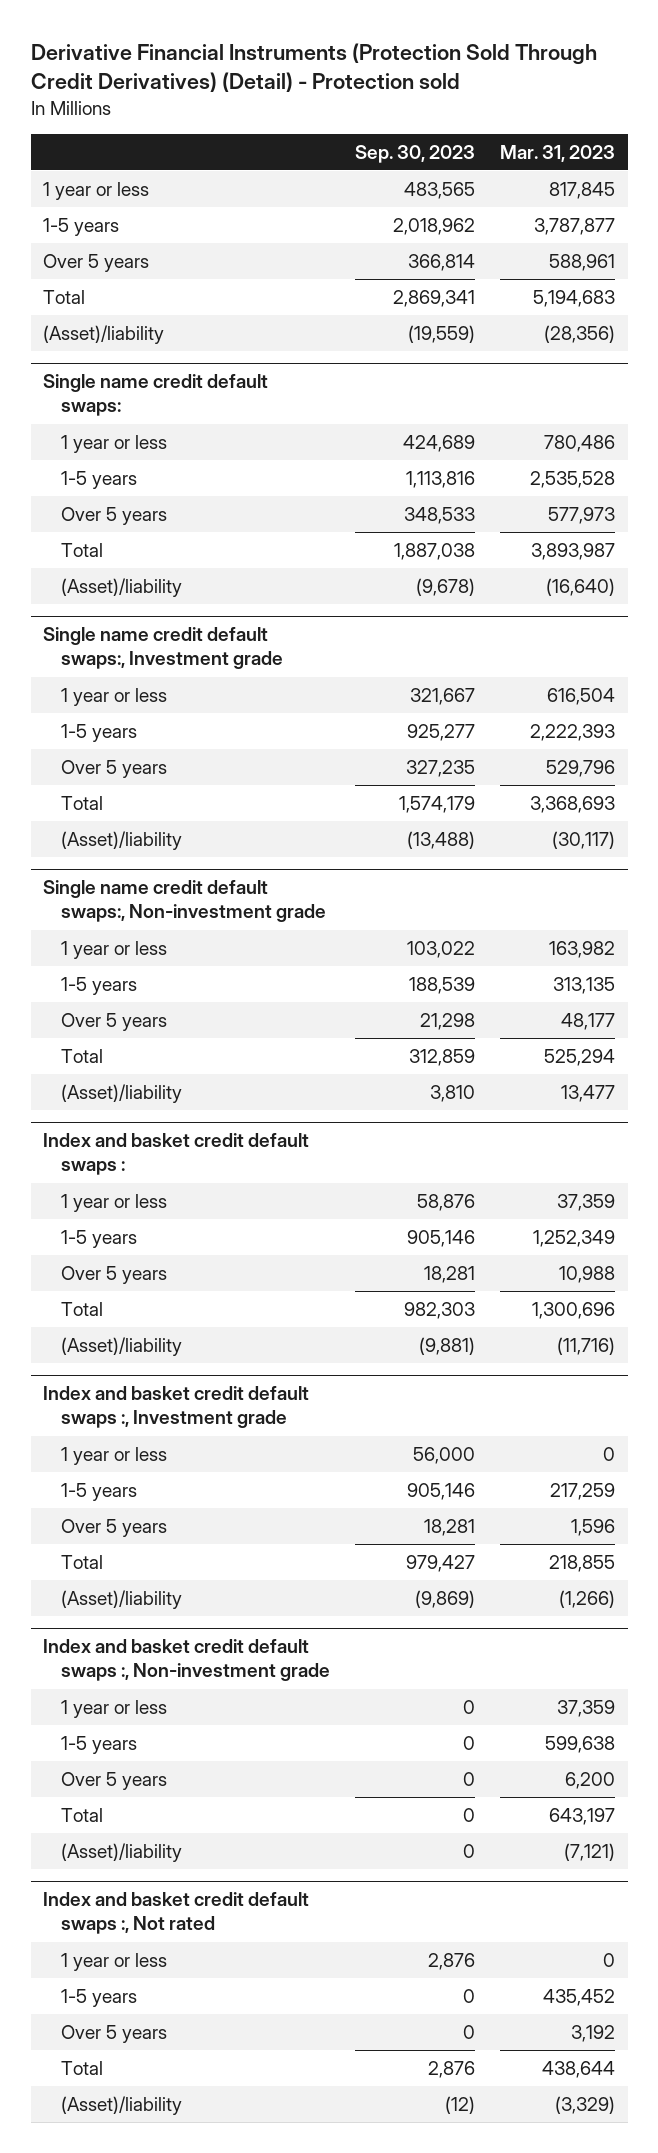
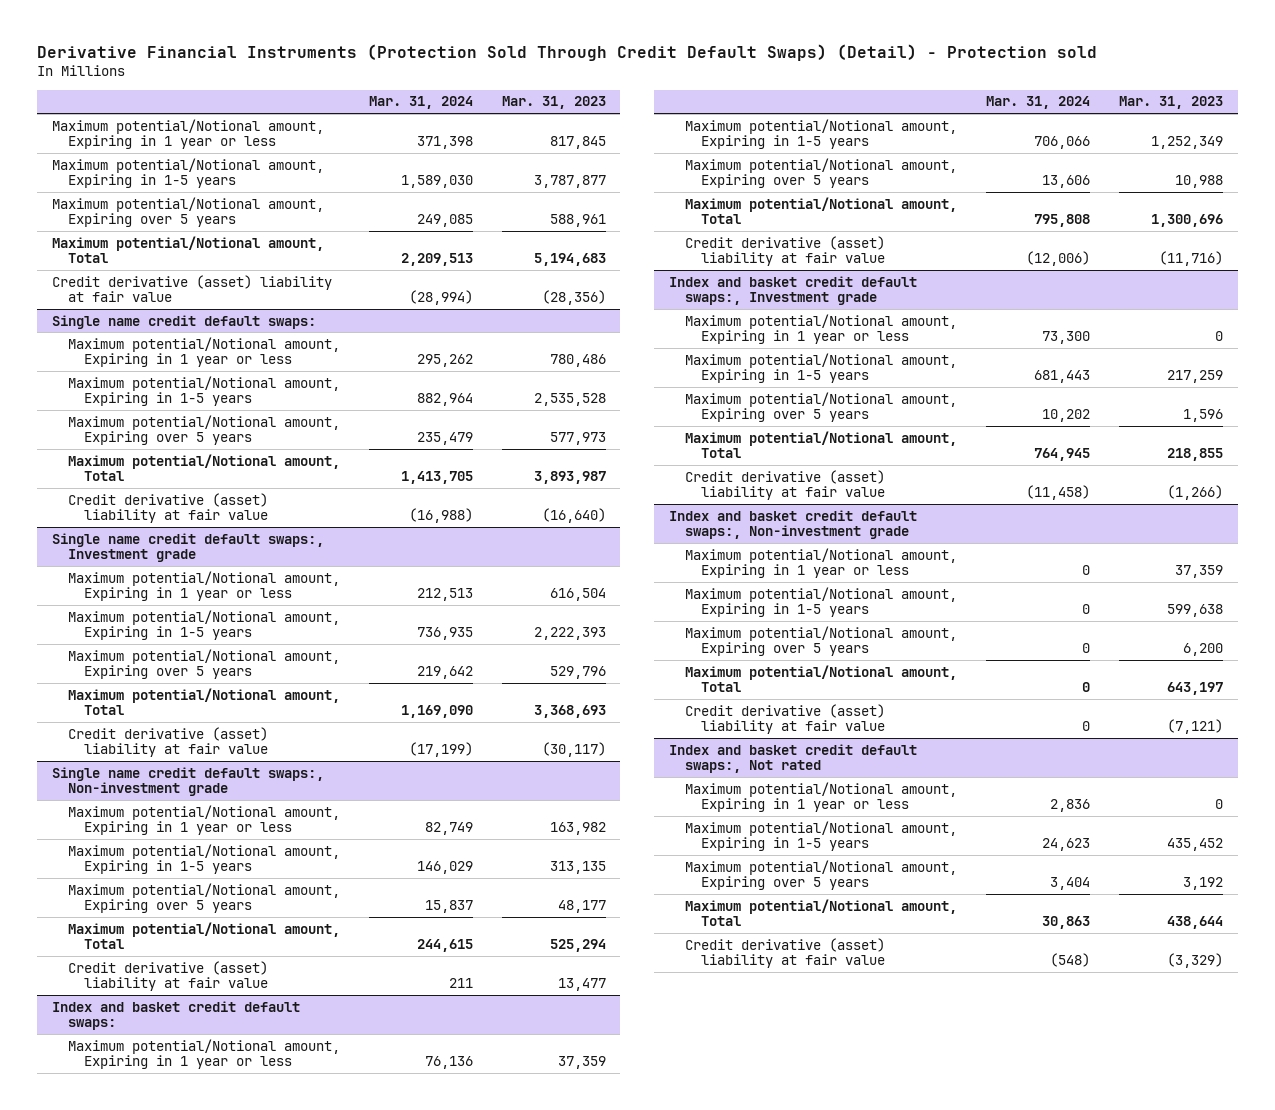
- Derivative Financial Instruments (Protection Sold Through Credit Derivatives) (Detail) - Protection sold
+ Derivative Financial Instruments (Protection Sold Through Credit Default Swaps) (Detail) - Protection sold
- | Sep. 30, 2023 | Mar. 31, 2023
+ | Mar. 31, 2024 | Mar. 31, 2023
- 1 year or less | 483,565 | 817,845
- 1-5 years | 2,018,962 | 3,787,877
- Over 5 years | 366,814 | 588,961
- Total | 2,869,341 | 5,194,683
- (Asset)/liability | (19,559) | (28,356)
+ Maximum potential/Notional amount, Expiring in 1 year or less | 371,398 | 817,845
+ Maximum potential/Notional amount, Expiring in 1-5 years | 1,589,030 | 3,787,877
+ Maximum potential/Notional amount, Expiring over 5 years | 249,085 | 588,961
+ Maximum potential/Notional amount, Total | 2,209,513 | 5,194,683
+ Credit derivative (asset) liability at fair value | (28,994) | (28,356)
@ Single name credit default swaps:
- 1 year or less | 424,689 | 780,486
- 1-5 years | 1,113,816 | 2,535,528
- Over 5 years | 348,533 | 577,973
- Total | 1,887,038 | 3,893,987
- (Asset)/liability | (9,678) | (16,640)
+ Maximum potential/Notional amount, Expiring in 1 year or less | 295,262 | 780,486
+ Maximum potential/Notional amount, Expiring in 1-5 years | 882,964 | 2,535,528
+ Maximum potential/Notional amount, Expiring over 5 years | 235,479 | 577,973
+ Maximum potential/Notional amount, Total | 1,413,705 | 3,893,987
+ Credit derivative (asset) liability at fair value | (16,988) | (16,640)
@ Single name credit default swaps:, Investment grade
- 1 year or less | 321,667 | 616,504
- 1-5 years | 925,277 | 2,222,393
- Over 5 years | 327,235 | 529,796
- Total | 1,574,179 | 3,368,693
- (Asset)/liability | (13,488) | (30,117)
+ Maximum potential/Notional amount, Expiring in 1 year or less | 212,513 | 616,504
+ Maximum potential/Notional amount, Expiring in 1-5 years | 736,935 | 2,222,393
+ Maximum potential/Notional amount, Expiring over 5 years | 219,642 | 529,796
+ Maximum potential/Notional amount, Total | 1,169,090 | 3,368,693
+ Credit derivative (asset) liability at fair value | (17,199) | (30,117)
@ Single name credit default swaps:, Non-investment grade
- 1 year or less | 103,022 | 163,982
- 1-5 years | 188,539 | 313,135
- Over 5 years | 21,298 | 48,177
- Total | 312,859 | 525,294
- (Asset)/liability | 3,810 | 13,477
- Index and basket credit default swaps :
- 1 year or less | 58,876 | 37,359
- 1-5 years | 905,146 | 1,252,349
- Over 5 years | 18,281 | 10,988
- Total | 982,303 | 1,300,696
- (Asset)/liability | (9,881) | (11,716)
- Index and basket credit default swaps :, Investment grade
- 1 year or less | 56,000 | 0
- 1-5 years | 905,146 | 217,259
- Over 5 years | 18,281 | 1,596
- Total | 979,427 | 218,855
- (Asset)/liability | (9,869) | (1,266)
- Index and basket credit default swaps :, Non-investment grade
- 1 year or less | 0 | 37,359
- 1-5 years | 0 | 599,638
- Over 5 years | 0 | 6,200
- Total | 0 | 643,197
- (Asset)/liability | 0 | (7,121)
- Index and basket credit default swaps :, Not rated
- 1 year or less | 2,876 | 0
- 1-5 years | 0 | 435,452
- Over 5 years | 0 | 3,192
- Total | 2,876 | 438,644
- (Asset)/liability | (12) | (3,329)
@ Single name credit default swaps:, Non-investment grade
+ Maximum potential/Notional amount, Expiring in 1 year or less | 82,749 | 163,982
+ Maximum potential/Notional amount, Expiring in 1-5 years | 146,029 | 313,135
+ Maximum potential/Notional amount, Expiring over 5 years | 15,837 | 48,177
+ Maximum potential/Notional amount, Total | 244,615 | 525,294
+ Credit derivative (asset) liability at fair value | 211 | 13,477
+ Index and basket credit default swaps:
+ Maximum potential/Notional amount, Expiring in 1 year or less | 76,136 | 37,359
+ Maximum potential/Notional amount, Expiring in 1-5 years | 706,066 | 1,252,349
+ Maximum potential/Notional amount, Expiring over 5 years | 13,606 | 10,988
+ Maximum potential/Notional amount, Total | 795,808 | 1,300,696
+ Credit derivative (asset) liability at fair value | (12,006) | (11,716)
+ Index and basket credit default swaps:, Investment grade
+ Maximum potential/Notional amount, Expiring in 1 year or less | 73,300 | 0
+ Maximum potential/Notional amount, Expiring in 1-5 years | 681,443 | 217,259
+ Maximum potential/Notional amount, Expiring over 5 years | 10,202 | 1,596
+ Maximum potential/Notional amount, Total | 764,945 | 218,855
+ Credit derivative (asset) liability at fair value | (11,458) | (1,266)
+ Index and basket credit default swaps:, Non-investment grade
+ Maximum potential/Notional amount, Expiring in 1 year or less | 0 | 37,359
+ Maximum potential/Notional amount, Expiring in 1-5 years | 0 | 599,638
+ Maximum potential/Notional amount, Expiring over 5 years | 0 | 6,200
+ Maximum potential/Notional amount, Total | 0 | 643,197
+ Credit derivative (asset) liability at fair value | 0 | (7,121)
+ Index and basket credit default swaps:, Not rated
+ Maximum potential/Notional amount, Expiring in 1 year or less | 2,836 | 0
+ Maximum potential/Notional amount, Expiring in 1-5 years | 24,623 | 435,452
+ Maximum potential/Notional amount, Expiring over 5 years | 3,404 | 3,192
+ Maximum potential/Notional amount, Total | 30,863 | 438,644
+ Credit derivative (asset) liability at fair value | (548) | (3,329)

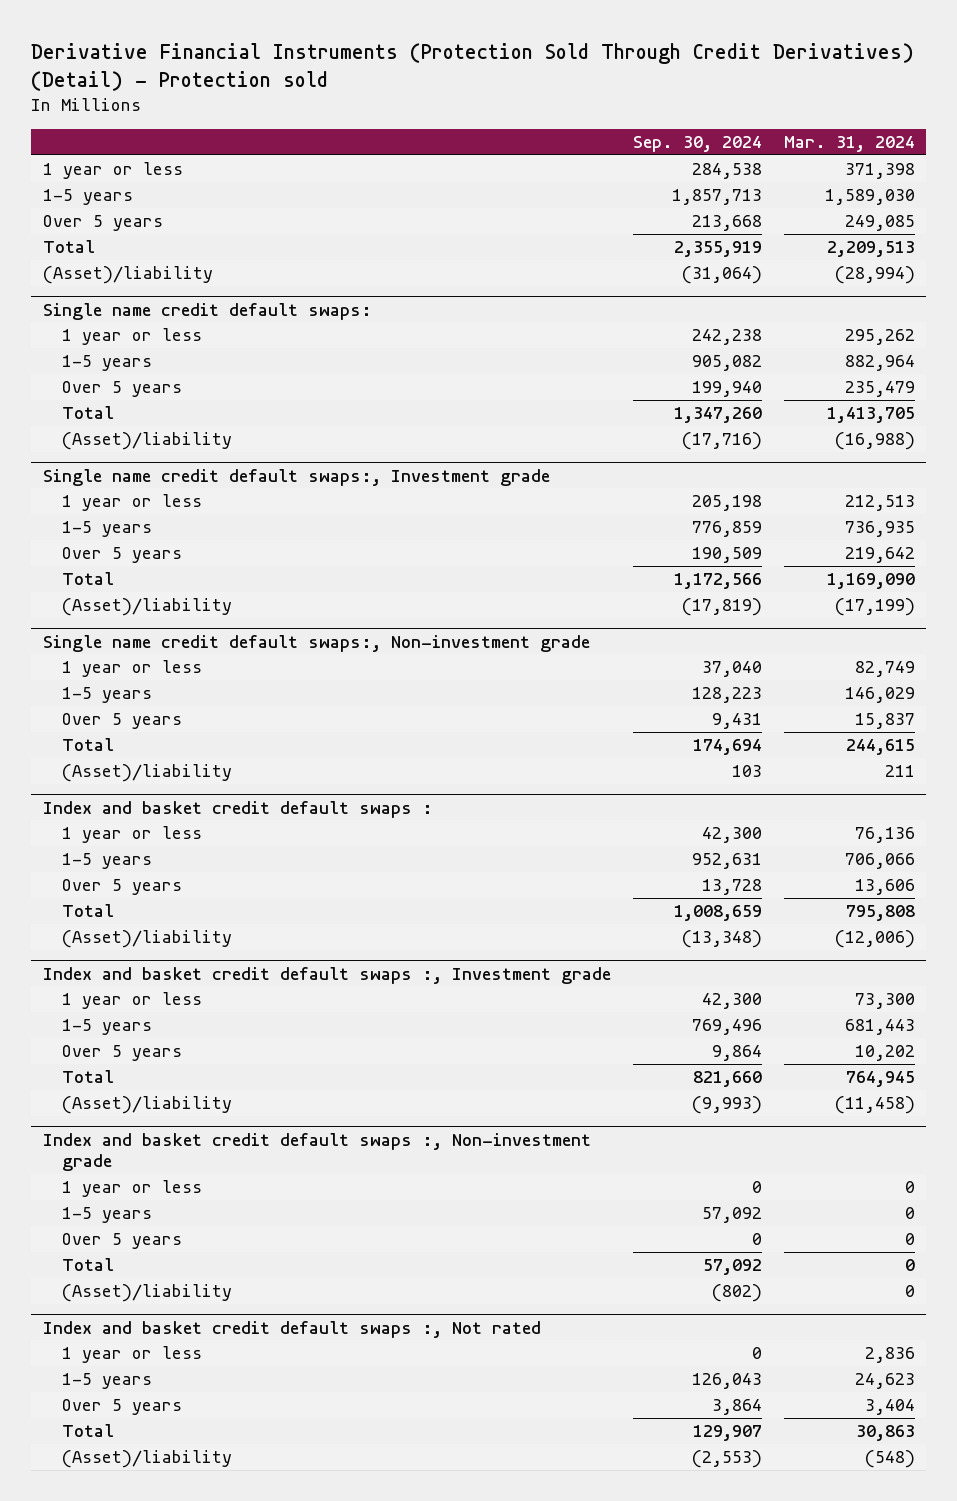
- Derivative Financial Instruments (Protection Sold Through Credit Default Swaps) (Detail) - Protection sold
+ Derivative Financial Instruments (Protection Sold Through Credit Derivatives) (Detail) - Protection sold
- | Mar. 31, 2024 | Mar. 31, 2023
+ | Sep. 30, 2024 | Mar. 31, 2024
- Maximum potential/Notional amount, Expiring in 1 year or less | 371,398 | 817,845
- Maximum potential/Notional amount, Expiring in 1-5 years | 1,589,030 | 3,787,877
- Maximum potential/Notional amount, Expiring over 5 years | 249,085 | 588,961
- Maximum potential/Notional amount, Total | 2,209,513 | 5,194,683
- Credit derivative (asset) liability at fair value | (28,994) | (28,356)
+ 1 year or less | 284,538 | 371,398
+ 1-5 years | 1,857,713 | 1,589,030
+ Over 5 years | 213,668 | 249,085
+ Total | 2,355,919 | 2,209,513
+ (Asset)/liability | (31,064) | (28,994)
@ Single name credit default swaps:
- Maximum potential/Notional amount, Expiring in 1 year or less | 295,262 | 780,486
- Maximum potential/Notional amount, Expiring in 1-5 years | 882,964 | 2,535,528
- Maximum potential/Notional amount, Expiring over 5 years | 235,479 | 577,973
- Maximum potential/Notional amount, Total | 1,413,705 | 3,893,987
- Credit derivative (asset) liability at fair value | (16,988) | (16,640)
+ 1 year or less | 242,238 | 295,262
+ 1-5 years | 905,082 | 882,964
+ Over 5 years | 199,940 | 235,479
+ Total | 1,347,260 | 1,413,705
+ (Asset)/liability | (17,716) | (16,988)
@ Single name credit default swaps:, Investment grade
- Maximum potential/Notional amount, Expiring in 1 year or less | 212,513 | 616,504
- Maximum potential/Notional amount, Expiring in 1-5 years | 736,935 | 2,222,393
- Maximum potential/Notional amount, Expiring over 5 years | 219,642 | 529,796
- Maximum potential/Notional amount, Total | 1,169,090 | 3,368,693
- Credit derivative (asset) liability at fair value | (17,199) | (30,117)
+ 1 year or less | 205,198 | 212,513
+ 1-5 years | 776,859 | 736,935
+ Over 5 years | 190,509 | 219,642
+ Total | 1,172,566 | 1,169,090
+ (Asset)/liability | (17,819) | (17,199)
@ Single name credit default swaps:, Non-investment grade
- Maximum potential/Notional amount, Expiring in 1 year or less | 82,749 | 163,982
- Maximum potential/Notional amount, Expiring in 1-5 years | 146,029 | 313,135
- Maximum potential/Notional amount, Expiring over 5 years | 15,837 | 48,177
- Maximum potential/Notional amount, Total | 244,615 | 525,294
- Credit derivative (asset) liability at fair value | 211 | 13,477
- Index and basket credit default swaps:
- Maximum potential/Notional amount, Expiring in 1 year or less | 76,136 | 37,359
- Maximum potential/Notional amount, Expiring in 1-5 years | 706,066 | 1,252,349
- Maximum potential/Notional amount, Expiring over 5 years | 13,606 | 10,988
- Maximum potential/Notional amount, Total | 795,808 | 1,300,696
- Credit derivative (asset) liability at fair value | (12,006) | (11,716)
- Index and basket credit default swaps:, Investment grade
- Maximum potential/Notional amount, Expiring in 1 year or less | 73,300 | 0
- Maximum potential/Notional amount, Expiring in 1-5 years | 681,443 | 217,259
- Maximum potential/Notional amount, Expiring over 5 years | 10,202 | 1,596
- Maximum potential/Notional amount, Total | 764,945 | 218,855
- Credit derivative (asset) liability at fair value | (11,458) | (1,266)
- Index and basket credit default swaps:, Non-investment grade
- Maximum potential/Notional amount, Expiring in 1 year or less | 0 | 37,359
- Maximum potential/Notional amount, Expiring in 1-5 years | 0 | 599,638
- Maximum potential/Notional amount, Expiring over 5 years | 0 | 6,200
- Maximum potential/Notional amount, Total | 0 | 643,197
- Credit derivative (asset) liability at fair value | 0 | (7,121)
- Index and basket credit default swaps:, Not rated
- Maximum potential/Notional amount, Expiring in 1 year or less | 2,836 | 0
- Maximum potential/Notional amount, Expiring in 1-5 years | 24,623 | 435,452
- Maximum potential/Notional amount, Expiring over 5 years | 3,404 | 3,192
- Maximum potential/Notional amount, Total | 30,863 | 438,644
- Credit derivative (asset) liability at fair value | (548) | (3,329)
@ Single name credit default swaps:, Non-investment grade
+ 1 year or less | 37,040 | 82,749
+ 1-5 years | 128,223 | 146,029
+ Over 5 years | 9,431 | 15,837
+ Total | 174,694 | 244,615
+ (Asset)/liability | 103 | 211
+ Index and basket credit default swaps :
+ 1 year or less | 42,300 | 76,136
+ 1-5 years | 952,631 | 706,066
+ Over 5 years | 13,728 | 13,606
+ Total | 1,008,659 | 795,808
+ (Asset)/liability | (13,348) | (12,006)
+ Index and basket credit default swaps :, Investment grade
+ 1 year or less | 42,300 | 73,300
+ 1-5 years | 769,496 | 681,443
+ Over 5 years | 9,864 | 10,202
+ Total | 821,660 | 764,945
+ (Asset)/liability | (9,993) | (11,458)
+ Index and basket credit default swaps :, Non-investment grade
+ 1 year or less | 0 | 0
+ 1-5 years | 57,092 | 0
+ Over 5 years | 0 | 0
+ Total | 57,092 | 0
+ (Asset)/liability | (802) | 0
+ Index and basket credit default swaps :, Not rated
+ 1 year or less | 0 | 2,836
+ 1-5 years | 126,043 | 24,623
+ Over 5 years | 3,864 | 3,404
+ Total | 129,907 | 30,863
+ (Asset)/liability | (2,553) | (548)

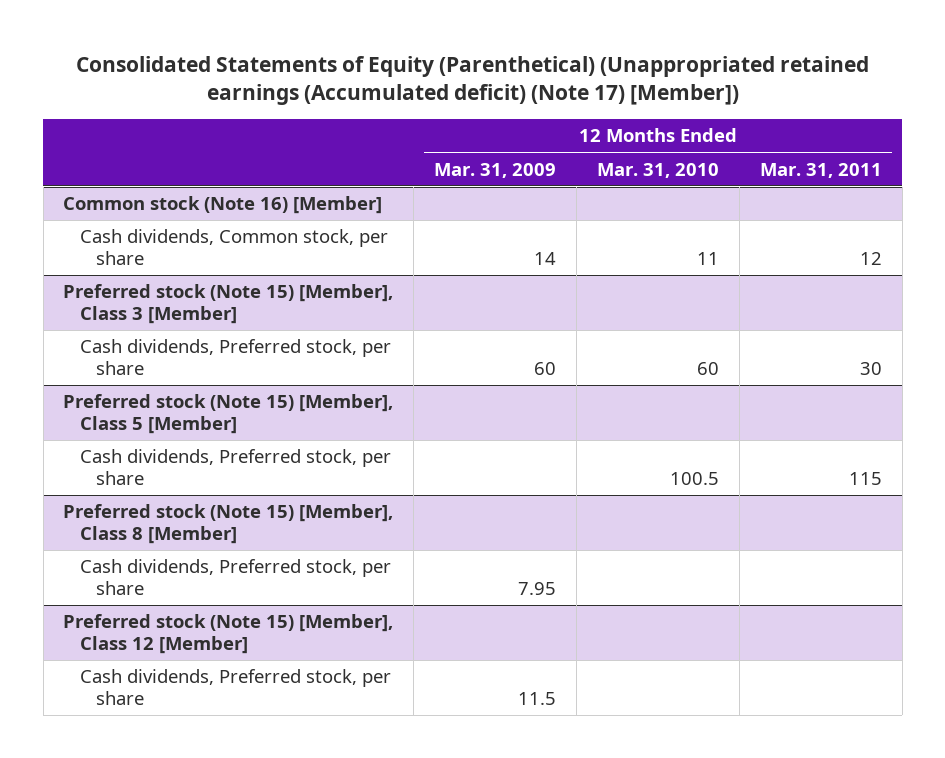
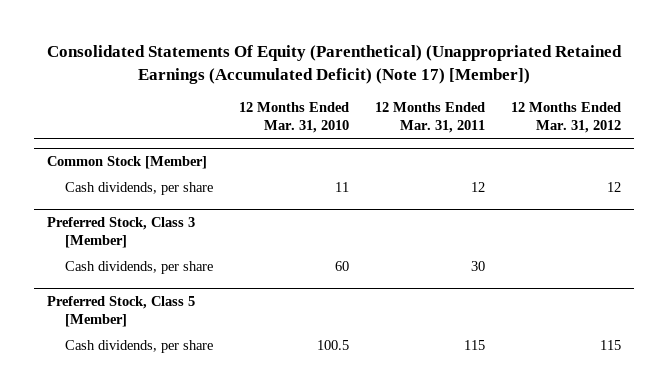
- Consolidated Statements of Equity (Parenthetical) (Unappropriated retained earnings (Accumulated deficit) (Note 17) [Member])
+ Consolidated Statements Of Equity (Parenthetical) (Unappropriated Retained Earnings (Accumulated Deficit) (Note 17) [Member])
- | 12 Months Ended Mar. 31, 2009 | 12 Months Ended Mar. 31, 2010 | 12 Months Ended Mar. 31, 2011
+ | 12 Months Ended Mar. 31, 2010 | 12 Months Ended Mar. 31, 2011 | 12 Months Ended Mar. 31, 2012
- Common stock (Note 16) [Member]
- Cash dividends, Common stock, per share | 14 | 11 | 12
- Preferred stock (Note 15) [Member], Class 3 [Member]
- Cash dividends, Preferred stock, per share | 60 | 60 | 30
- Preferred stock (Note 15) [Member], Class 5 [Member]
- Cash dividends, Preferred stock, per share | | 100.5 | 115
- Preferred stock (Note 15) [Member], Class 8 [Member]
- Cash dividends, Preferred stock, per share | 7.95 | |
- Preferred stock (Note 15) [Member], Class 12 [Member]
- Cash dividends, Preferred stock, per share | 11.5 | |
+ Common Stock [Member]
+ Cash dividends, per share | 11 | 12 | 12
+ Preferred Stock, Class 3 [Member]
+ Cash dividends, per share | 60 | 30 |
+ Preferred Stock, Class 5 [Member]
+ Cash dividends, per share | 100.5 | 115 | 115

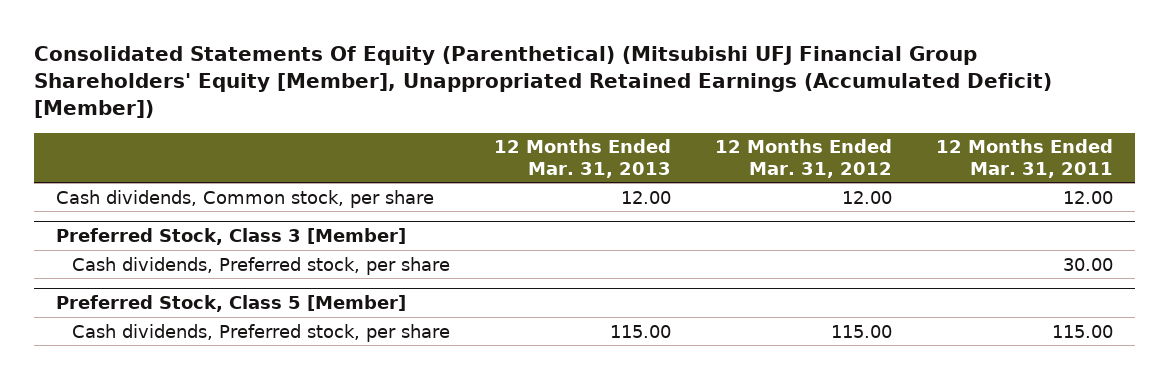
- Consolidated Statements Of Equity (Parenthetical) (Unappropriated Retained Earnings (Accumulated Deficit) (Note 17) [Member])
+ Consolidated Statements Of Equity (Parenthetical) (Mitsubishi UFJ Financial Group Shareholders' Equity [Member], Unappropriated Retained Earnings (Accumulated Deficit) [Member])
- | 12 Months Ended Mar. 31, 2010 | 12 Months Ended Mar. 31, 2011 | 12 Months Ended Mar. 31, 2012
+ | 12 Months Ended Mar. 31, 2013 | 12 Months Ended Mar. 31, 2012 | 12 Months Ended Mar. 31, 2011
- Common Stock [Member]
- Cash dividends, per share | 11 | 12 | 12
+ Cash dividends, Common stock, per share | 12.00 | 12.00 | 12.00
@ Preferred Stock, Class 3 [Member]
- Cash dividends, per share | 60 | 30 |
+ Cash dividends, Preferred stock, per share | | | 30.00
@ Preferred Stock, Class 5 [Member]
- Cash dividends, per share | 100.5 | 115 | 115
+ Cash dividends, Preferred stock, per share | 115.00 | 115.00 | 115.00

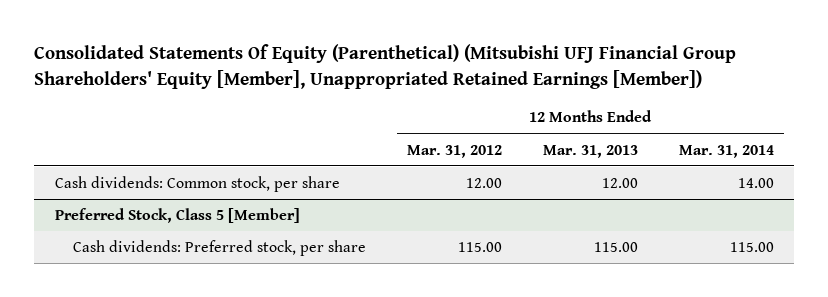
- Consolidated Statements Of Equity (Parenthetical) (Mitsubishi UFJ Financial Group Shareholders' Equity [Member], Unappropriated Retained Earnings (Accumulated Deficit) [Member])
+ Consolidated Statements Of Equity (Parenthetical) (Mitsubishi UFJ Financial Group Shareholders' Equity [Member], Unappropriated Retained Earnings [Member])
- | 12 Months Ended Mar. 31, 2013 | 12 Months Ended Mar. 31, 2012 | 12 Months Ended Mar. 31, 2011
+ | 12 Months Ended Mar. 31, 2012 | 12 Months Ended Mar. 31, 2013 | 12 Months Ended Mar. 31, 2014
- Cash dividends, Common stock, per share | 12.00 | 12.00 | 12.00
- Preferred Stock, Class 3 [Member]
- Cash dividends, Preferred stock, per share | | | 30.00
+ Cash dividends: Common stock, per share | 12.00 | 12.00 | 14.00
@ Preferred Stock, Class 5 [Member]
- Cash dividends, Preferred stock, per share | 115.00 | 115.00 | 115.00
+ Cash dividends: Preferred stock, per share | 115.00 | 115.00 | 115.00

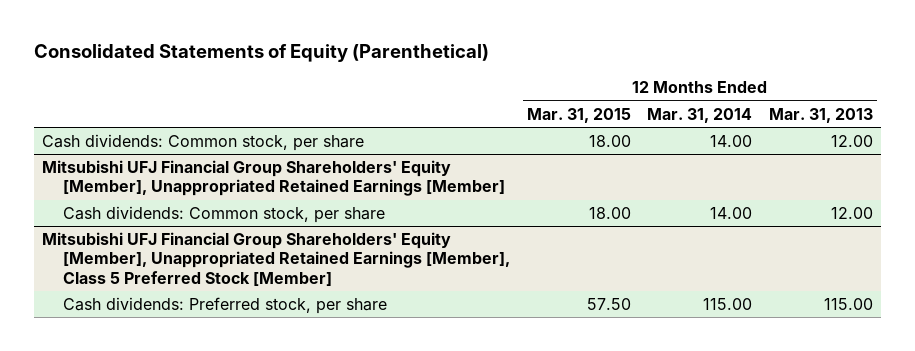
- Consolidated Statements Of Equity (Parenthetical) (Mitsubishi UFJ Financial Group Shareholders' Equity [Member], Unappropriated Retained Earnings [Member])
+ Consolidated Statements of Equity (Parenthetical)
- | 12 Months Ended Mar. 31, 2012 | 12 Months Ended Mar. 31, 2013 | 12 Months Ended Mar. 31, 2014
+ | 12 Months Ended Mar. 31, 2015 | 12 Months Ended Mar. 31, 2014 | 12 Months Ended Mar. 31, 2013
- Preferred Stock, Class 5 [Member]
+ Mitsubishi UFJ Financial Group Shareholders' Equity [Member], Unappropriated Retained Earnings [Member]
+ Cash dividends: Common stock, per share | 18.00 | 14.00 | 12.00
+ Mitsubishi UFJ Financial Group Shareholders' Equity [Member], Unappropriated Retained Earnings [Member], Class 5 Preferred Stock [Member]

